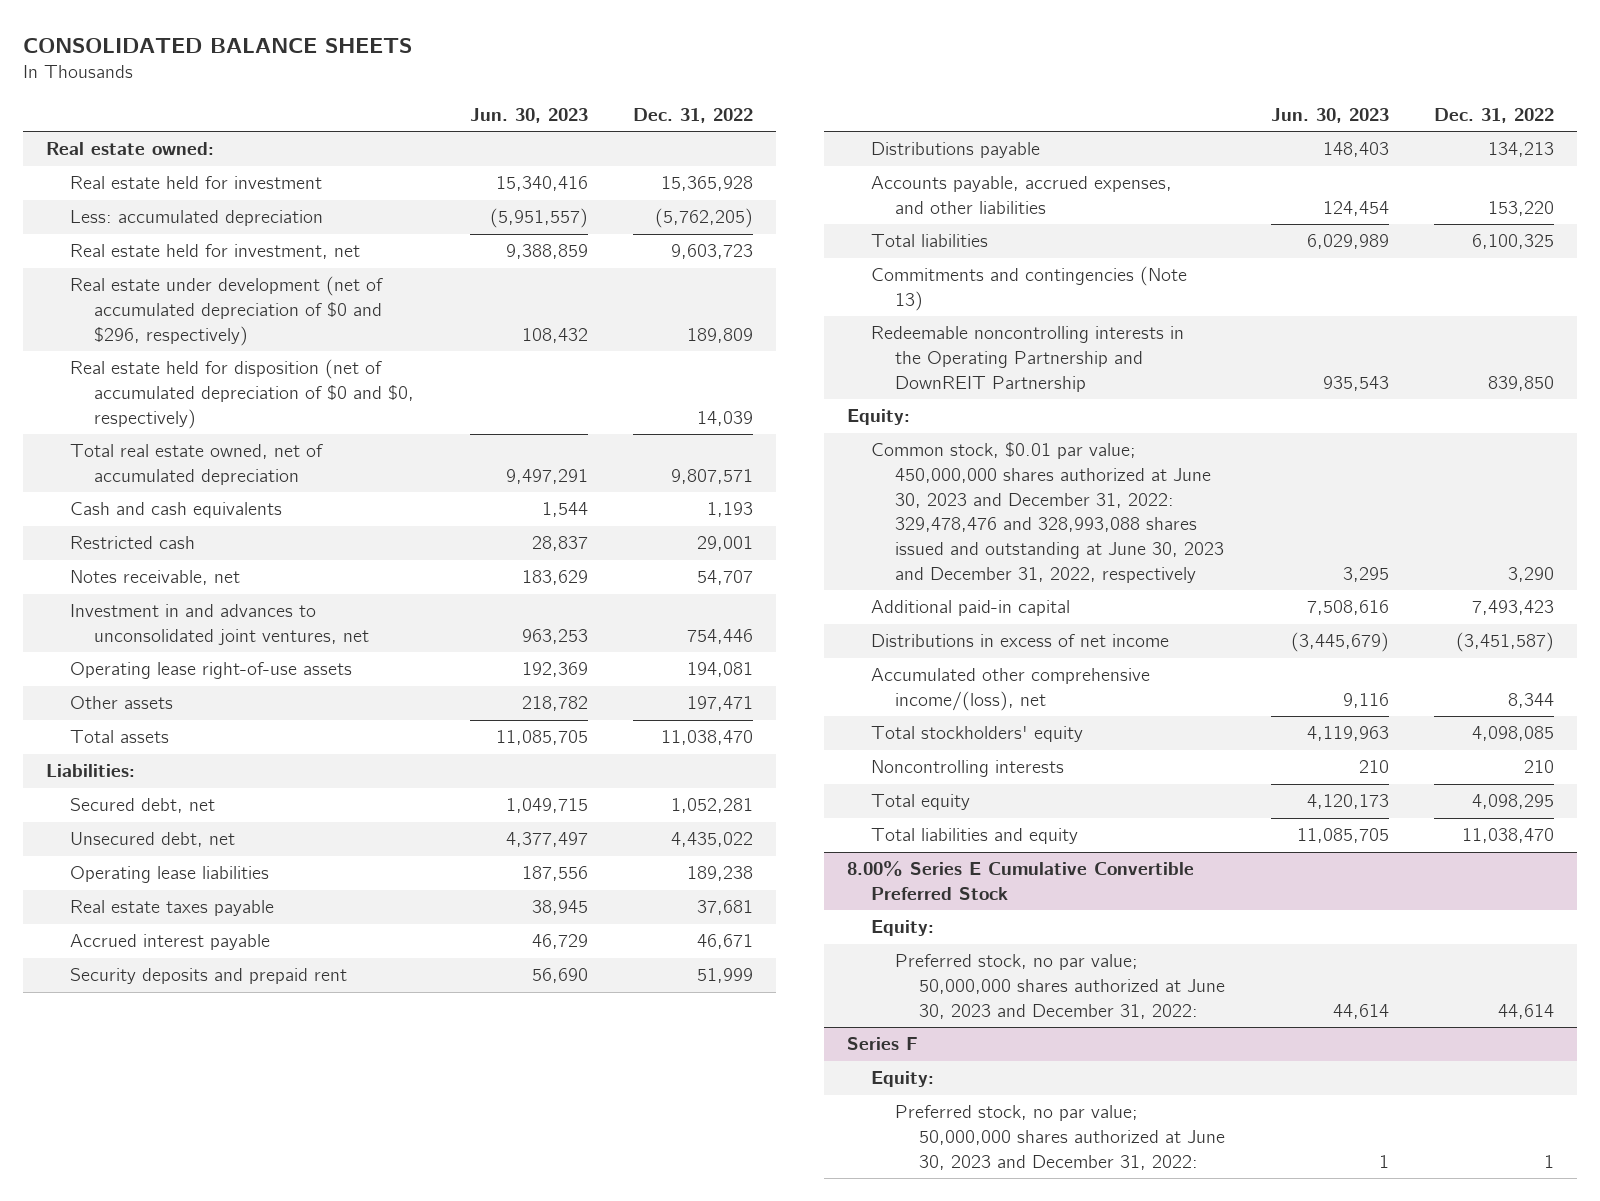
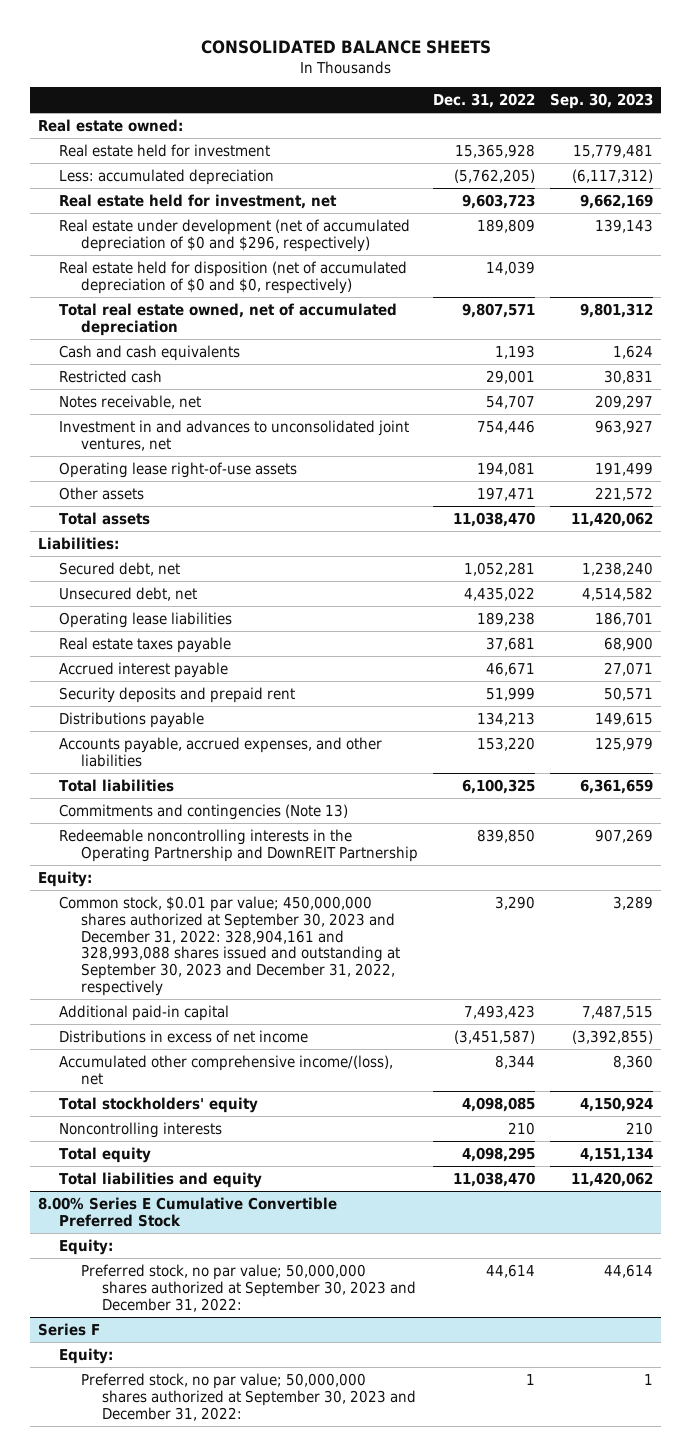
- | Jun. 30, 2023 | Dec. 31, 2022
+ | Dec. 31, 2022 | Sep. 30, 2023
- Common stock, $0.01 par value; 450,000,000 shares authorized at June 30, 2023 and December 31, 2022: 329,478,476 and 328,993,088 shares issued and outstanding at June 30, 2023 and December 31, 2022, respectively | 3,295 | 3,290
+ Common stock, $0.01 par value; 450,000,000 shares authorized at September 30, 2023 and December 31, 2022: 328,904,161 and 328,993,088 shares issued and outstanding at September 30, 2023 and December 31, 2022, respectively | 3,290 | 3,289
@ 8.00% Series E Cumulative Convertible Preferred Stock
- Preferred stock, no par value; 50,000,000 shares authorized at June 30, 2023 and December 31, 2022: | 44,614 | 44,614
+ Preferred stock, no par value; 50,000,000 shares authorized at September 30, 2023 and December 31, 2022: | 44,614 | 44,614
@ Series F
- Preferred stock, no par value; 50,000,000 shares authorized at June 30, 2023 and December 31, 2022: | 1 | 1
+ Preferred stock, no par value; 50,000,000 shares authorized at September 30, 2023 and December 31, 2022: | 1 | 1

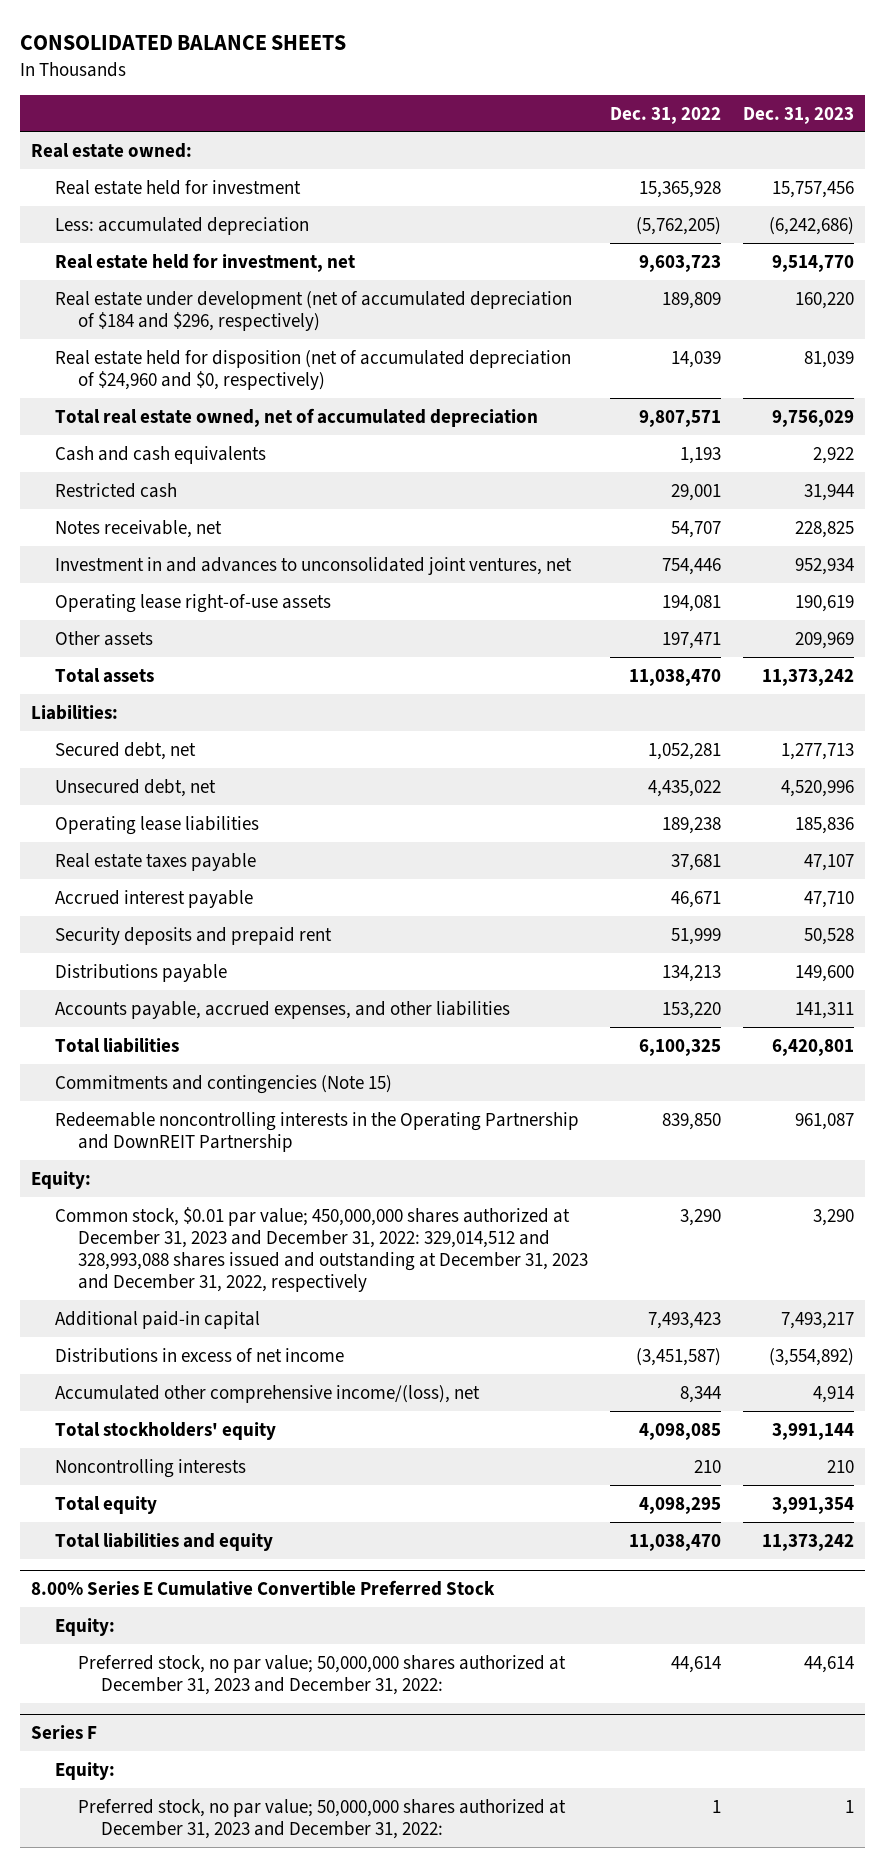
- | Dec. 31, 2022 | Sep. 30, 2023
+ | Dec. 31, 2022 | Dec. 31, 2023
- Real estate under development (net of accumulated depreciation of $0 and $296, respectively) | 189,809 | 139,143
- Real estate held for disposition (net of accumulated depreciation of $0 and $0, respectively) | 14,039 |
+ Real estate under development (net of accumulated depreciation of $184 and $296, respectively) | 189,809 | 160,220
+ Real estate held for disposition (net of accumulated depreciation of $24,960 and $0, respectively) | 14,039 | 81,039
- Commitments and contingencies (Note 13)
+ Commitments and contingencies (Note 15)
- Common stock, $0.01 par value; 450,000,000 shares authorized at September 30, 2023 and December 31, 2022: 328,904,161 and 328,993,088 shares issued and outstanding at September 30, 2023 and December 31, 2022, respectively | 3,290 | 3,289
+ Common stock, $0.01 par value; 450,000,000 shares authorized at December 31, 2023 and December 31, 2022: 329,014,512 and 328,993,088 shares issued and outstanding at December 31, 2023 and December 31, 2022, respectively | 3,290 | 3,290
@ 8.00% Series E Cumulative Convertible Preferred Stock
- Preferred stock, no par value; 50,000,000 shares authorized at September 30, 2023 and December 31, 2022: | 44,614 | 44,614
+ Preferred stock, no par value; 50,000,000 shares authorized at December 31, 2023 and December 31, 2022: | 44,614 | 44,614
@ Series F
- Preferred stock, no par value; 50,000,000 shares authorized at September 30, 2023 and December 31, 2022: | 1 | 1
+ Preferred stock, no par value; 50,000,000 shares authorized at December 31, 2023 and December 31, 2022: | 1 | 1

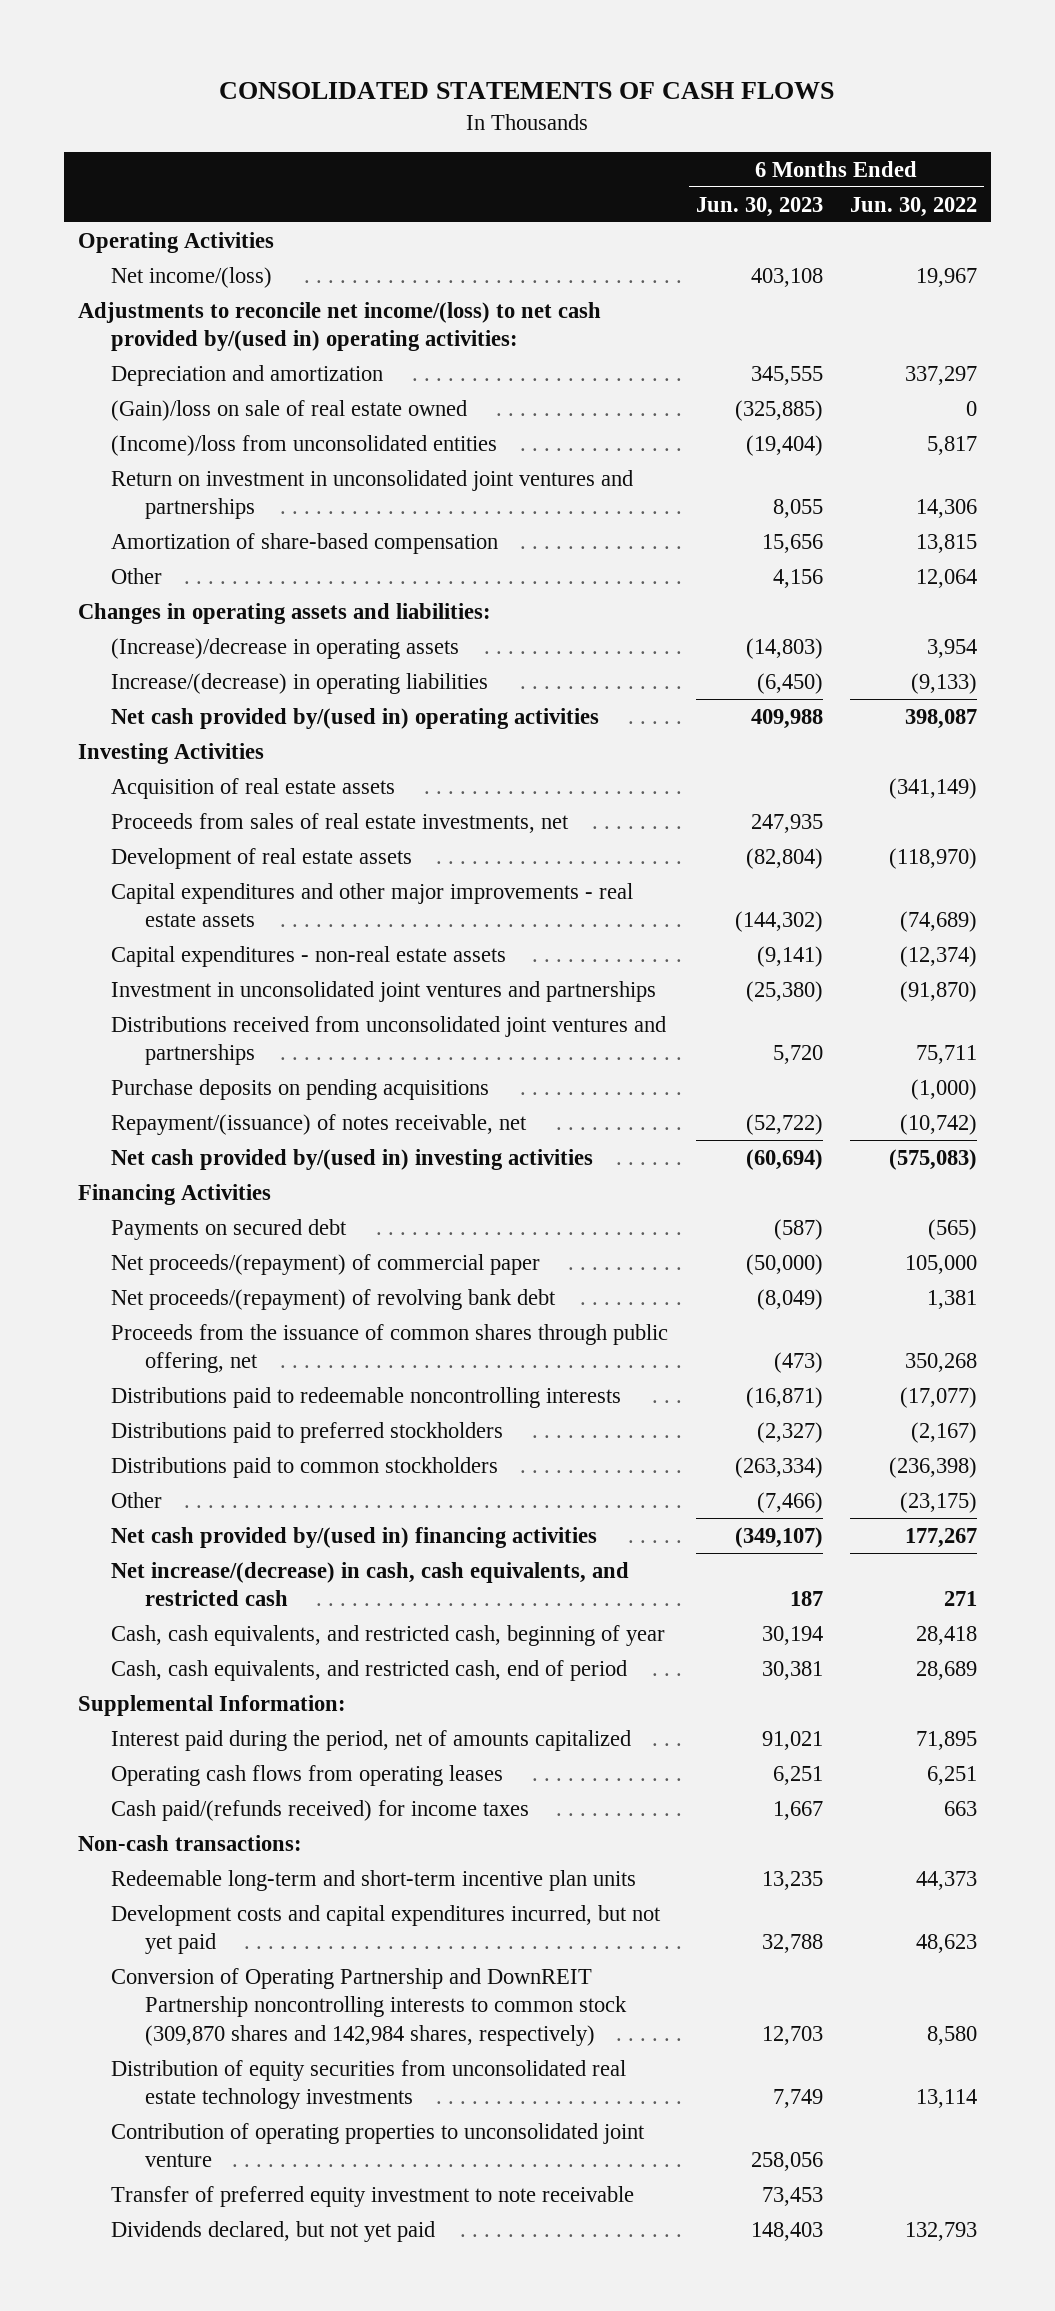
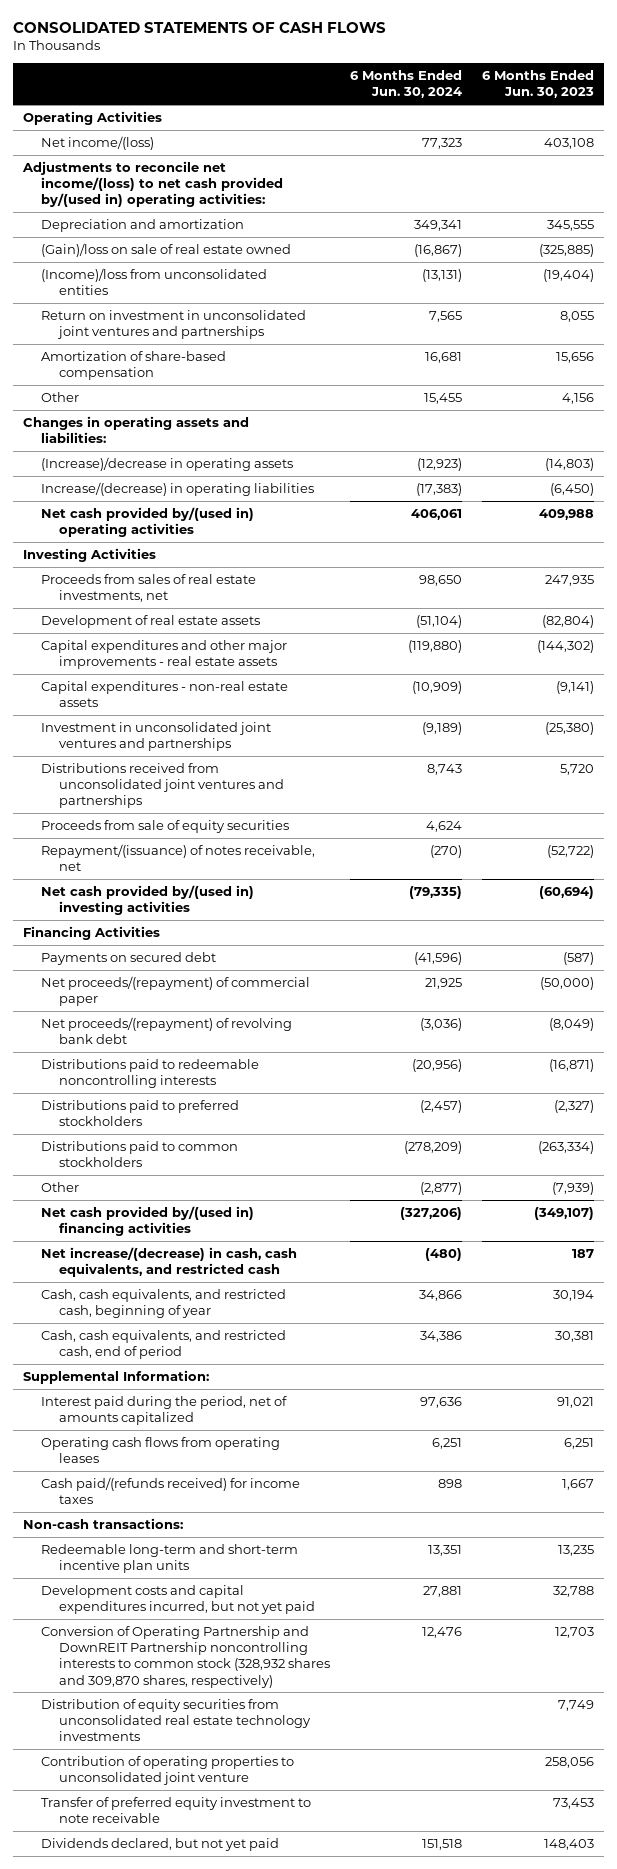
- | 6 Months Ended Jun. 30, 2023 | 6 Months Ended Jun. 30, 2022
+ | 6 Months Ended Jun. 30, 2024 | 6 Months Ended Jun. 30, 2023
- Acquisition of real estate assets | | (341,149)
- Purchase deposits on pending acquisitions | | (1,000)
+ Proceeds from sale of equity securities | 4,624 |
- Proceeds from the issuance of common shares through public offering, net | (473) | 350,268
- Other | (7,466) | (23,175)
+ Other | (2,877) | (7,939)
- Conversion of Operating Partnership and DownREIT Partnership noncontrolling interests to common stock (309,870 shares and 142,984 shares, respectively) | 12,703 | 8,580
+ Conversion of Operating Partnership and DownREIT Partnership noncontrolling interests to common stock (328,932 shares and 309,870 shares, respectively) | 12,476 | 12,703

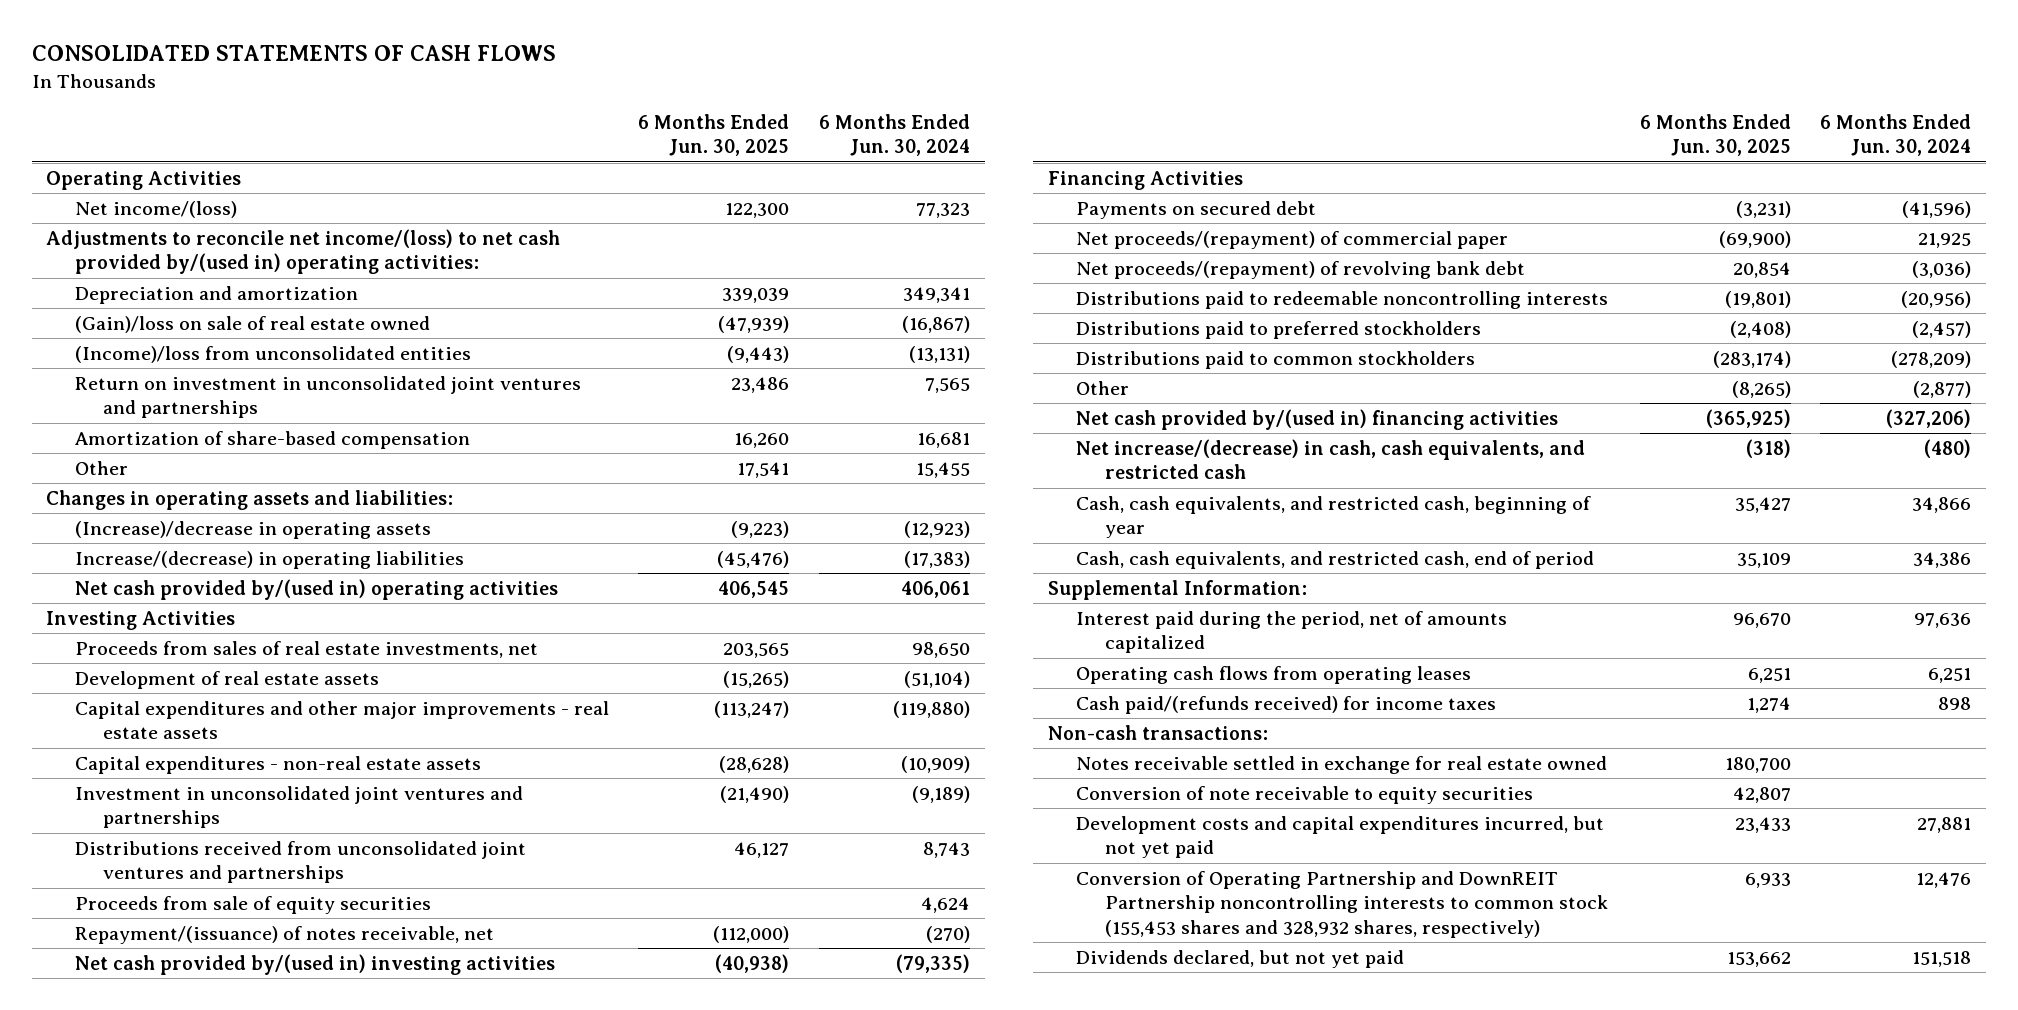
- | 6 Months Ended Jun. 30, 2024 | 6 Months Ended Jun. 30, 2023
+ | 6 Months Ended Jun. 30, 2025 | 6 Months Ended Jun. 30, 2024
- Redeemable long-term and short-term incentive plan units | 13,351 | 13,235
+ Notes receivable settled in exchange for real estate owned | 180,700 |
+ Conversion of note receivable to equity securities | 42,807 |
- Conversion of Operating Partnership and DownREIT Partnership noncontrolling interests to common stock (328,932 shares and 309,870 shares, respectively) | 12,476 | 12,703
- Distribution of equity securities from unconsolidated real estate technology investments | | 7,749
- Contribution of operating properties to unconsolidated joint venture | | 258,056
- Transfer of preferred equity investment to note receivable | | 73,453
+ Conversion of Operating Partnership and DownREIT Partnership noncontrolling interests to common stock (155,453 shares and 328,932 shares, respectively) | 6,933 | 12,476

